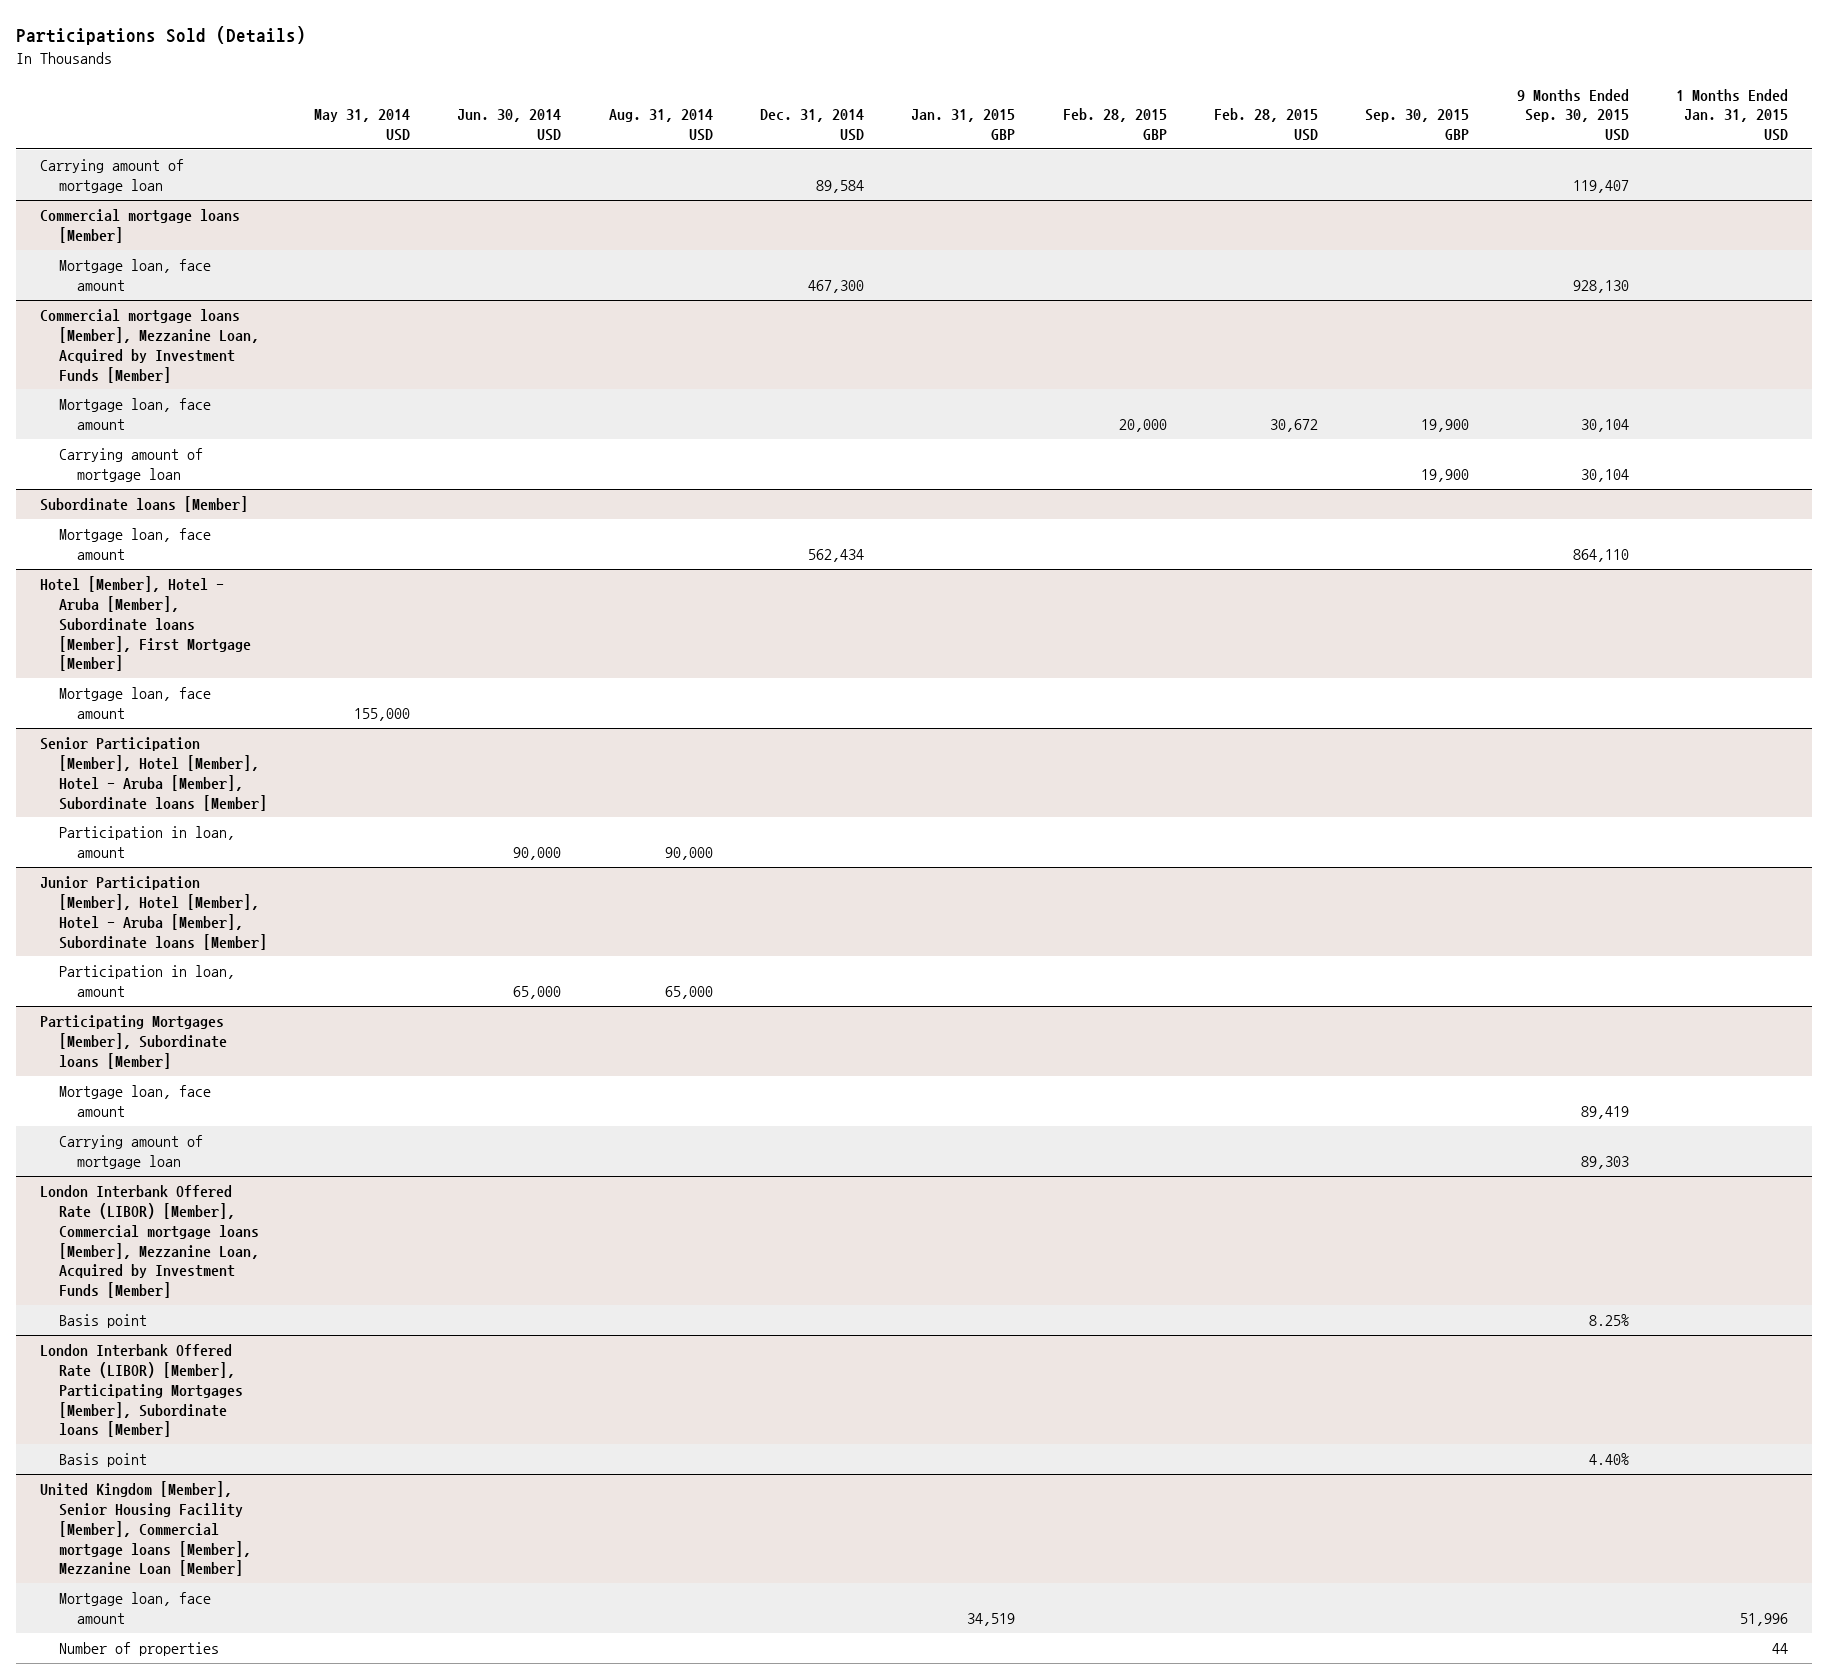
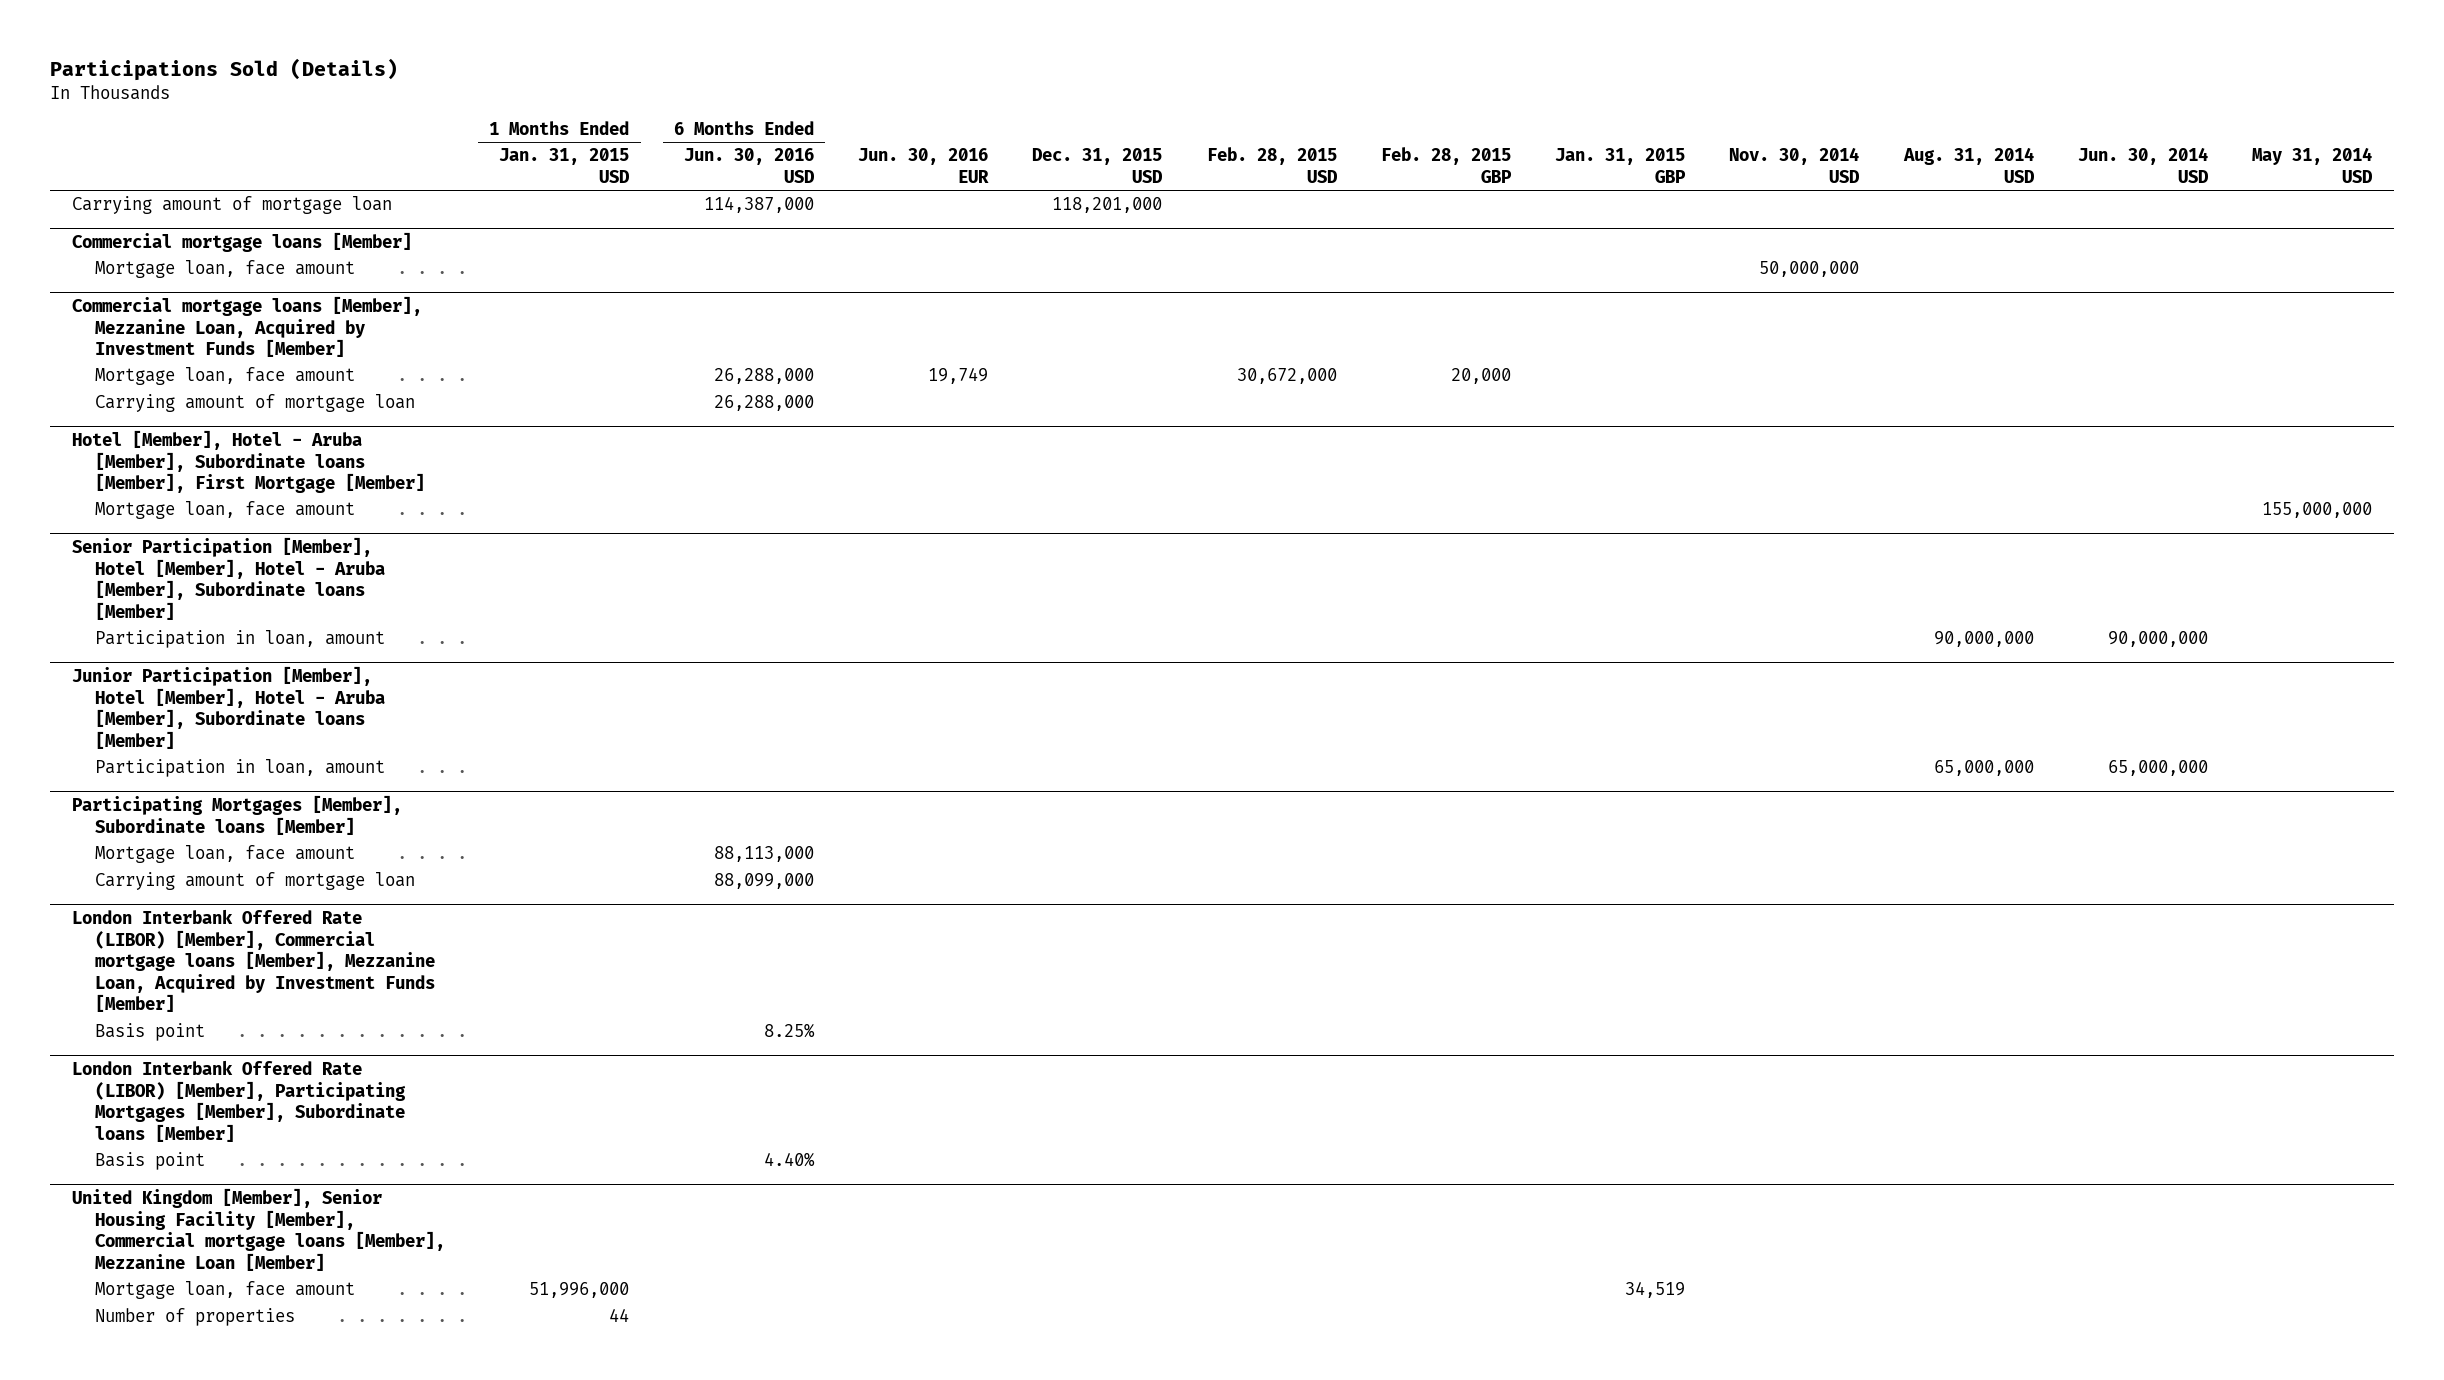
- | May 31, 2014 USD | Jun. 30, 2014 USD | Aug. 31, 2014 USD | Dec. 31, 2014 USD | Jan. 31, 2015 GBP | Feb. 28, 2015 GBP | Feb. 28, 2015 USD | Sep. 30, 2015 GBP | 9 Months Ended Sep. 30, 2015 USD | 1 Months Ended Jan. 31, 2015 USD
+ | 1 Months Ended Jan. 31, 2015 USD | 6 Months Ended Jun. 30, 2016 USD | Jun. 30, 2016 EUR | Dec. 31, 2015 USD | Feb. 28, 2015 USD | Feb. 28, 2015 GBP | Jan. 31, 2015 GBP | Nov. 30, 2014 USD | Aug. 31, 2014 USD | Jun. 30, 2014 USD | May 31, 2014 USD
@ Commercial mortgage loans [Member], Mezzanine Loan, Acquired by Investment Funds [Member]
- Mortgage loan, face amount | | | | | | 20,000 | 30,672 | 19,900 | 30,104 |
+ Mortgage loan, face amount | | 26,288,000 | 19,749 | | 30,672,000 | 20,000 | | | | |
- Subordinate loans [Member]
- Mortgage loan, face amount | | | | 562,434 | | | | | 864,110 |
@ Hotel [Member], Hotel - Aruba [Member], Subordinate loans [Member], First Mortgage [Member]
- Mortgage loan, face amount | 155,000 | | | | | | | | |
+ Mortgage loan, face amount | | | | | | | | | | | 155,000,000
@ Senior Participation [Member], Hotel [Member], Hotel - Aruba [Member], Subordinate loans [Member]
- Participation in loan, amount | | 90,000 | 90,000 | | | | | | |
+ Participation in loan, amount | | | | | | | | | 90,000,000 | 90,000,000 |
@ Junior Participation [Member], Hotel [Member], Hotel - Aruba [Member], Subordinate loans [Member]
- Participation in loan, amount | | 65,000 | 65,000 | | | | | | |
+ Participation in loan, amount | | | | | | | | | 65,000,000 | 65,000,000 |
@ United Kingdom [Member], Senior Housing Facility [Member], Commercial mortgage loans [Member], Mezzanine Loan [Member]
- Mortgage loan, face amount | | | | | 34,519 | | | | | 51,996
+ Mortgage loan, face amount | 51,996,000 | | | | | | 34,519 | | | |

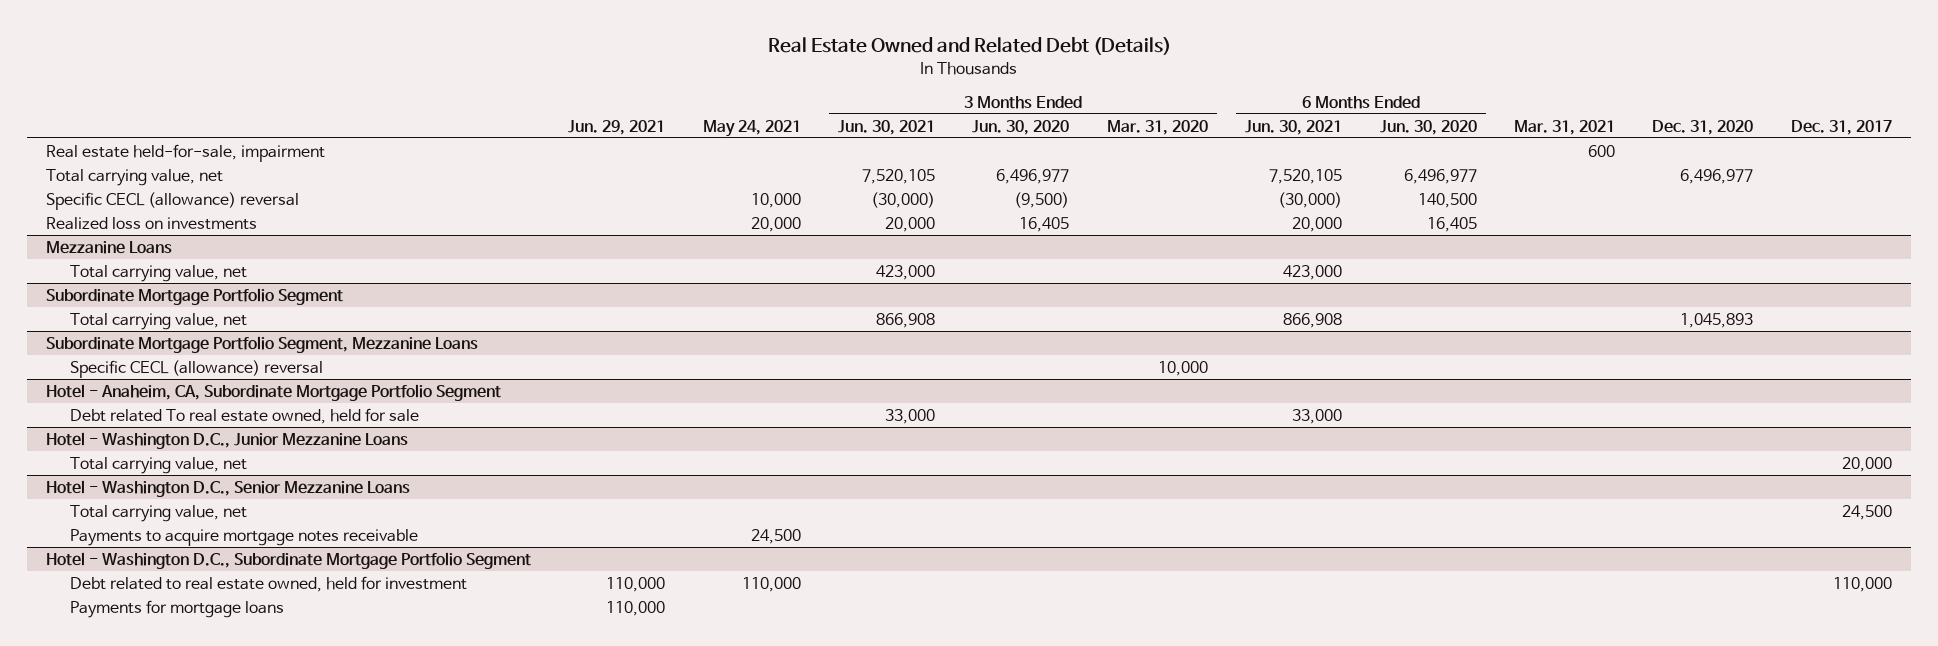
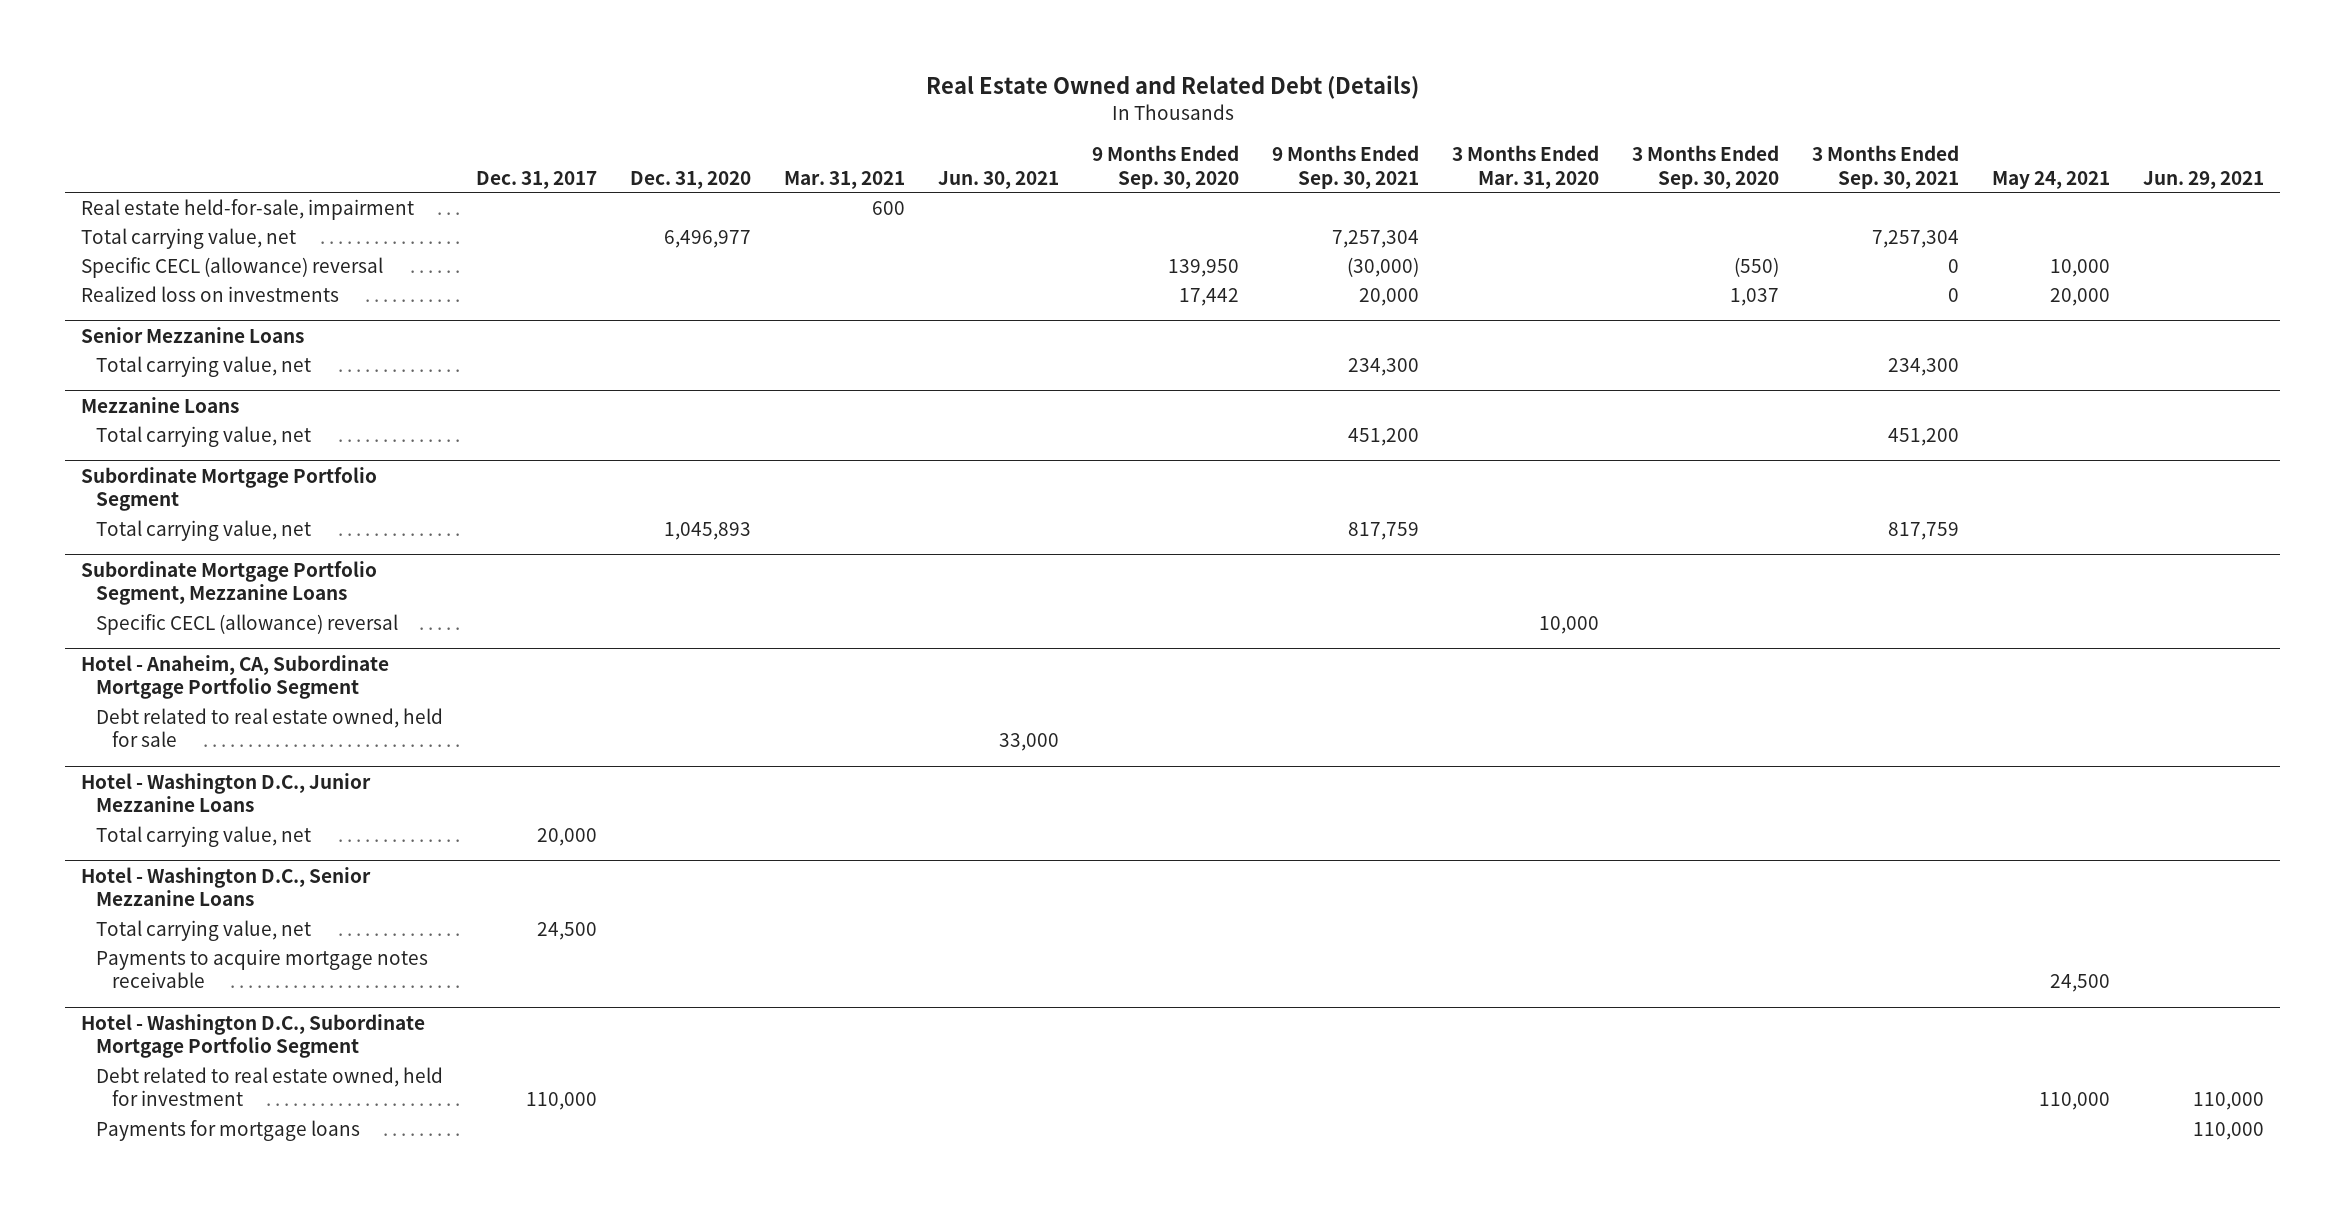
- | Jun. 29, 2021 | May 24, 2021 | 3 Months Ended Jun. 30, 2021 | 3 Months Ended Jun. 30, 2020 | 3 Months Ended Mar. 31, 2020 | 6 Months Ended Jun. 30, 2021 | 6 Months Ended Jun. 30, 2020 | Mar. 31, 2021 | Dec. 31, 2020 | Dec. 31, 2017
+ | Dec. 31, 2017 | Dec. 31, 2020 | Mar. 31, 2021 | Jun. 30, 2021 | 9 Months Ended Sep. 30, 2020 | 9 Months Ended Sep. 30, 2021 | 3 Months Ended Mar. 31, 2020 | 3 Months Ended Sep. 30, 2020 | 3 Months Ended Sep. 30, 2021 | May 24, 2021 | Jun. 29, 2021
+ Senior Mezzanine Loans
+ Total carrying value, net | | | | | | 234,300 | | | 234,300 | |
@ Hotel - Anaheim, CA, Subordinate Mortgage Portfolio Segment
- Debt related To real estate owned, held for sale | | | 33,000 | | | 33,000 | | | |
+ Debt related to real estate owned, held for sale | | | | 33,000 | | | | | | |

